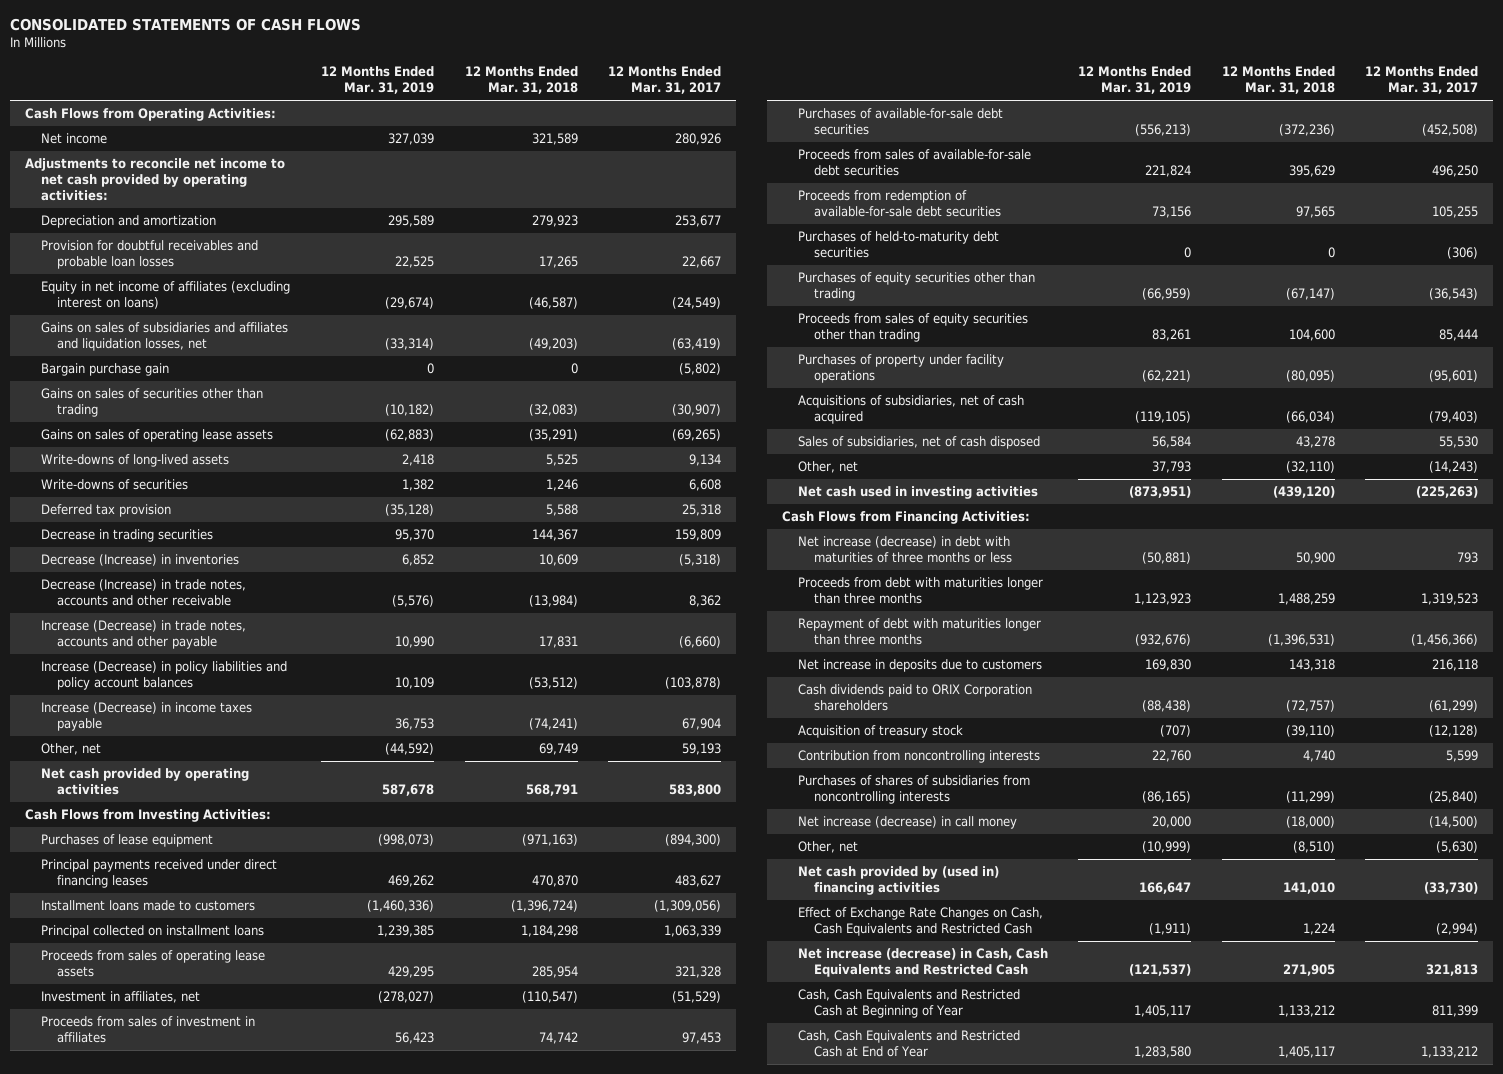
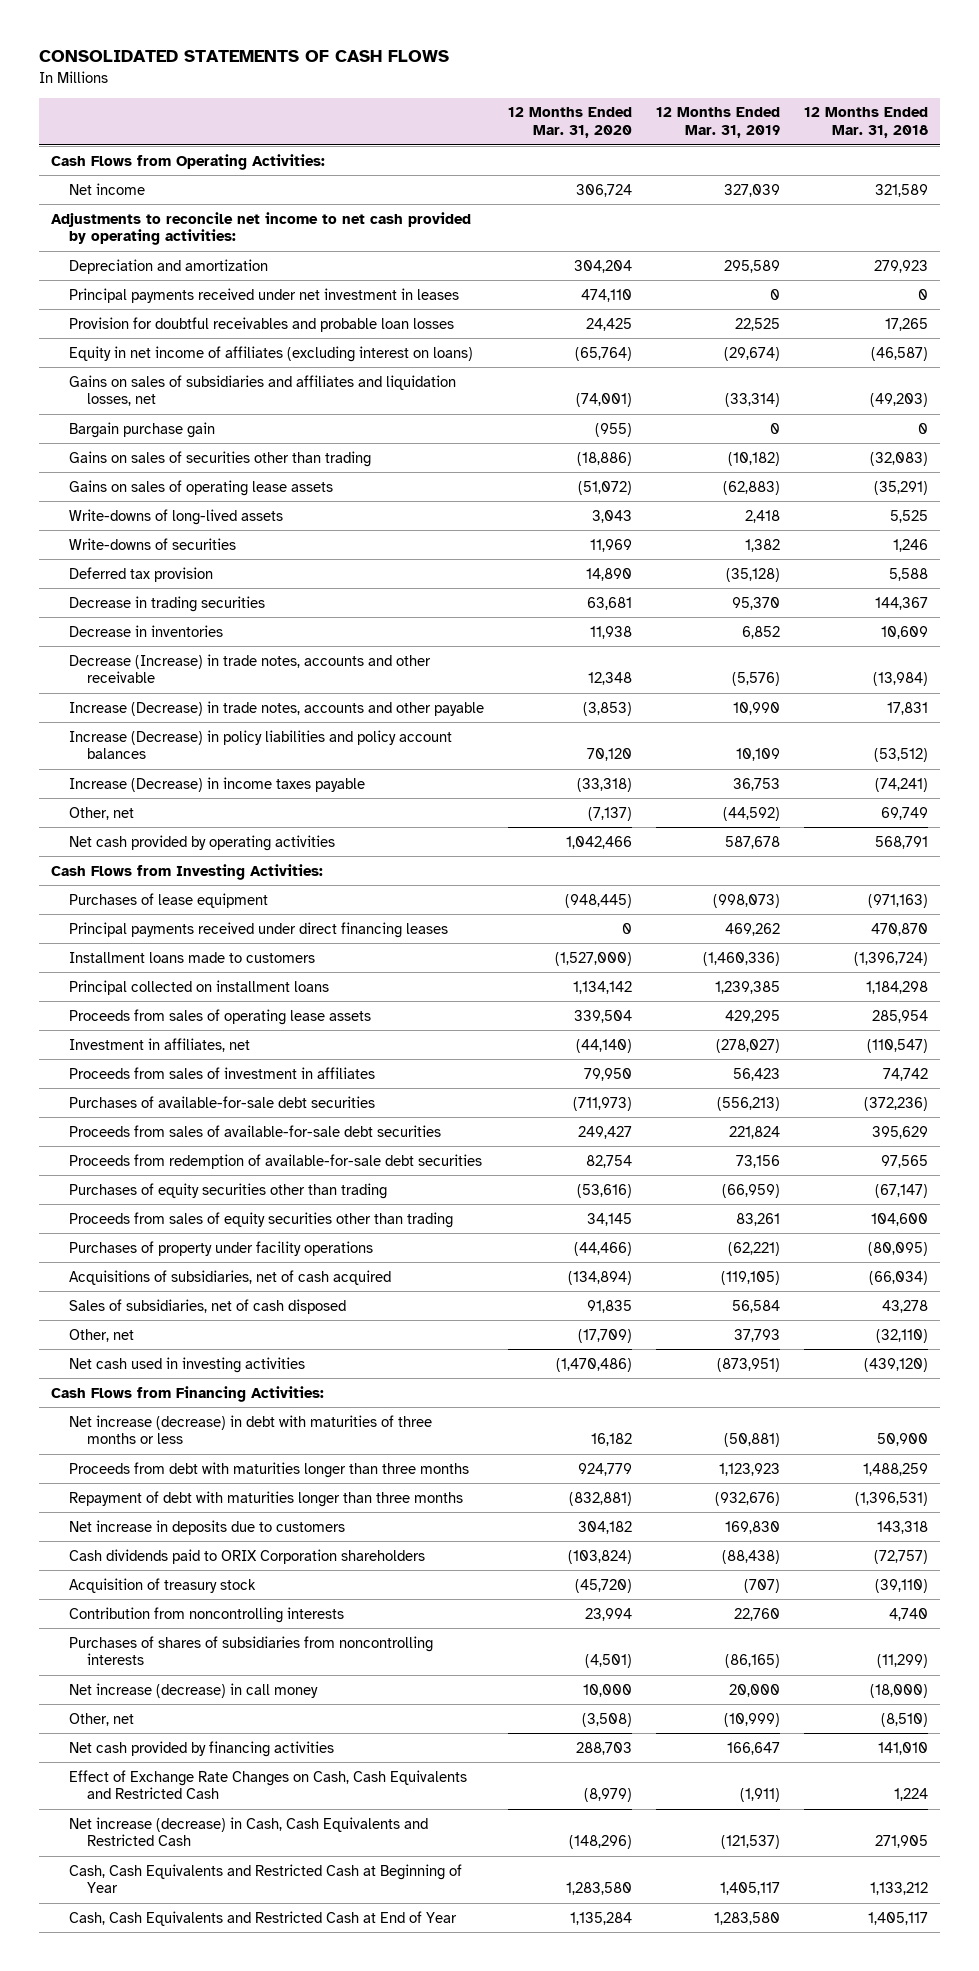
- | 12 Months Ended Mar. 31, 2019 | 12 Months Ended Mar. 31, 2018 | 12 Months Ended Mar. 31, 2017
+ | 12 Months Ended Mar. 31, 2020 | 12 Months Ended Mar. 31, 2019 | 12 Months Ended Mar. 31, 2018
+ Principal payments received under net investment in leases | 474,110 | 0 | 0
- Decrease (Increase) in inventories | 6,852 | 10,609 | (5,318)
+ Decrease in inventories | 11,938 | 6,852 | 10,609
- Purchases of held-to-maturity debt securities | 0 | 0 | (306)
- Net cash provided by (used in) financing activities | 166,647 | 141,010 | (33,730)
+ Net cash provided by financing activities | 288,703 | 166,647 | 141,010

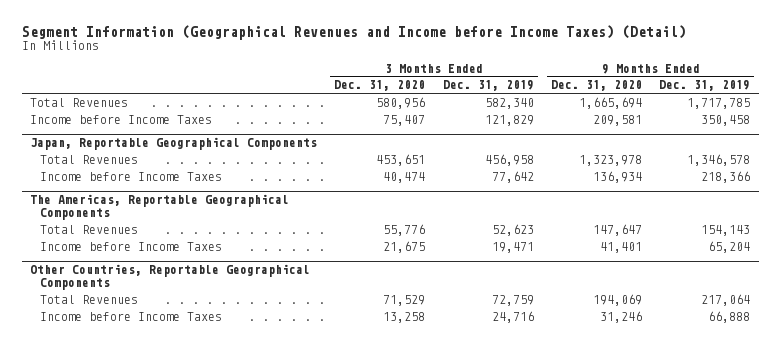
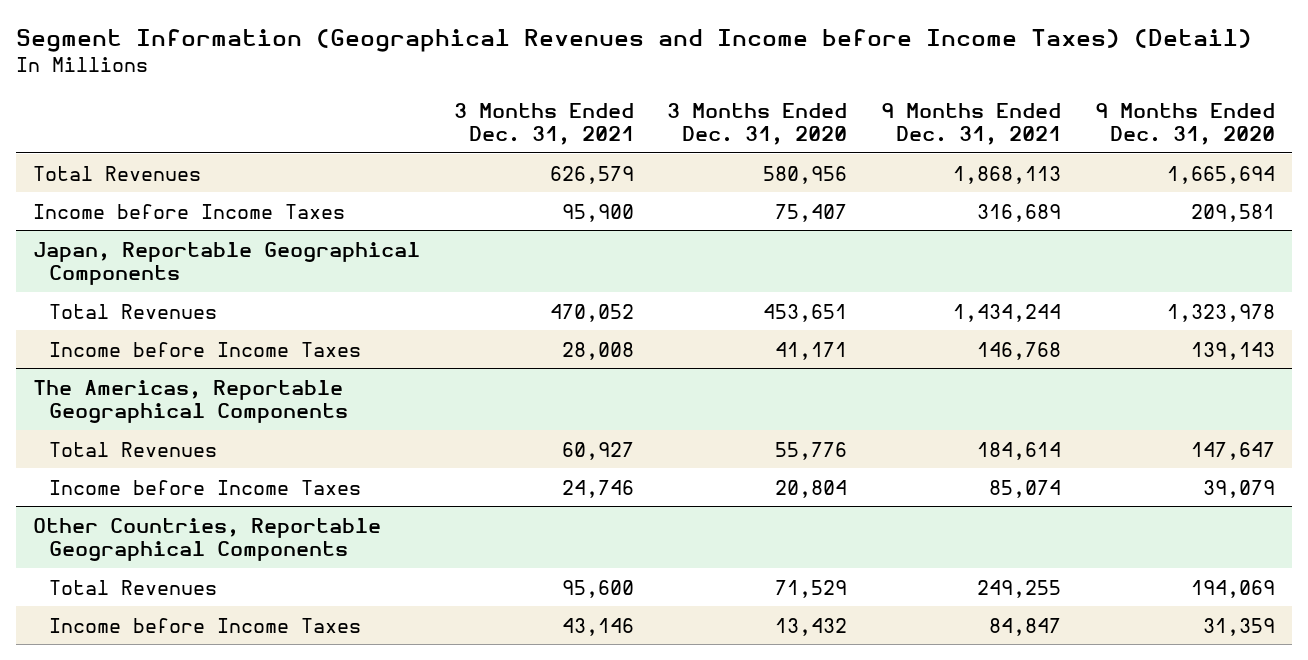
- | 3 Months Ended Dec. 31, 2020 | 3 Months Ended Dec. 31, 2019 | 9 Months Ended Dec. 31, 2020 | 9 Months Ended Dec. 31, 2019
+ | 3 Months Ended Dec. 31, 2021 | 3 Months Ended Dec. 31, 2020 | 9 Months Ended Dec. 31, 2021 | 9 Months Ended Dec. 31, 2020
@ Japan, Reportable Geographical Components
- Income before Income Taxes | 40,474 | 77,642 | 136,934 | 218,366
+ Income before Income Taxes | 28,008 | 41,171 | 146,768 | 139,143
@ The Americas, Reportable Geographical Components
- Income before Income Taxes | 21,675 | 19,471 | 41,401 | 65,204
+ Income before Income Taxes | 24,746 | 20,804 | 85,074 | 39,079
@ Other Countries, Reportable Geographical Components
- Income before Income Taxes | 13,258 | 24,716 | 31,246 | 66,888
+ Income before Income Taxes | 43,146 | 13,432 | 84,847 | 31,359

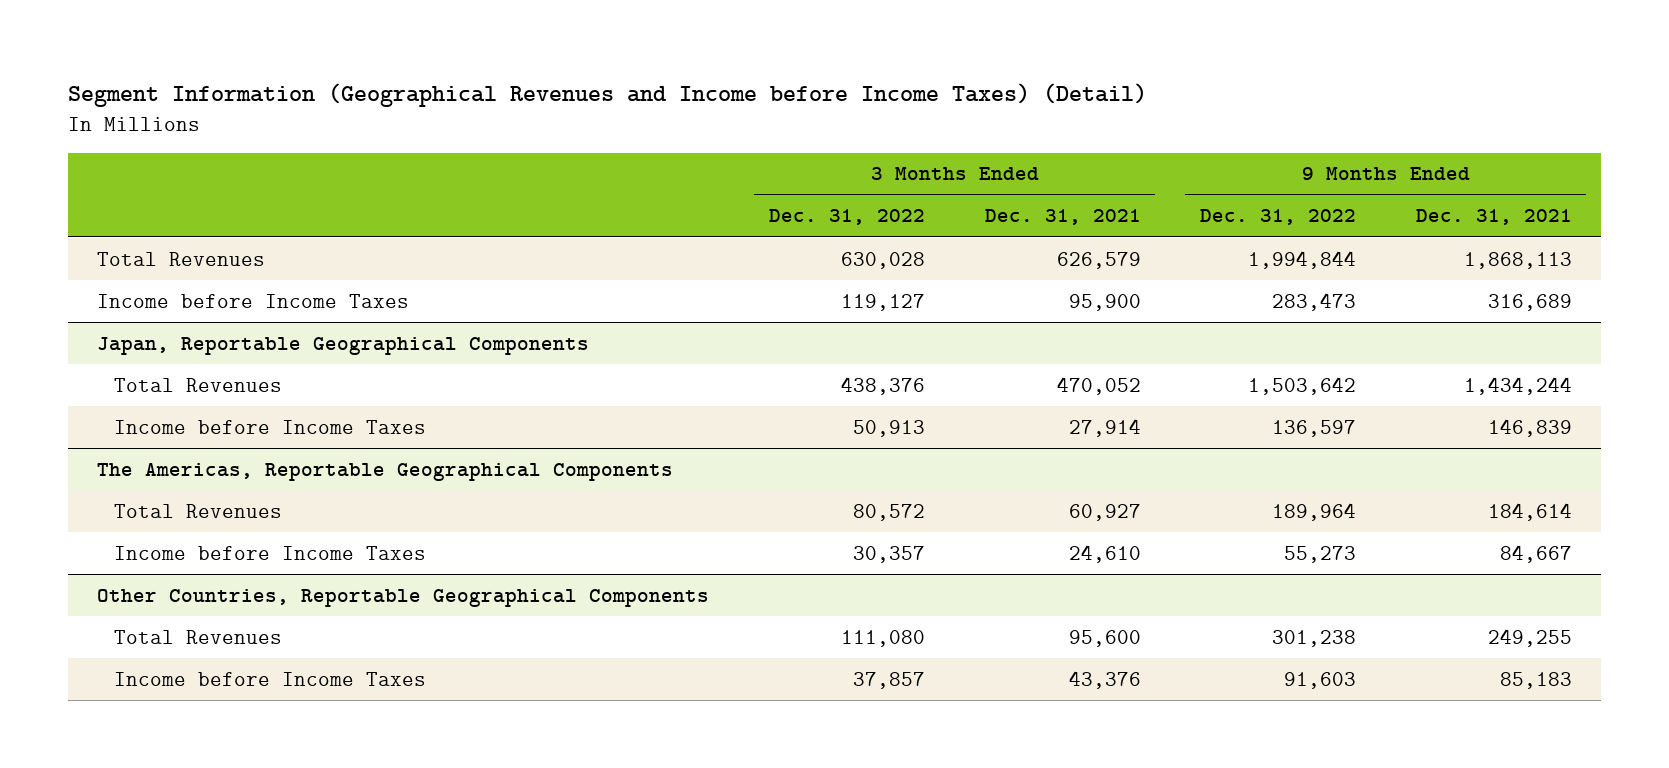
- | 3 Months Ended Dec. 31, 2021 | 3 Months Ended Dec. 31, 2020 | 9 Months Ended Dec. 31, 2021 | 9 Months Ended Dec. 31, 2020
+ | 3 Months Ended Dec. 31, 2022 | 3 Months Ended Dec. 31, 2021 | 9 Months Ended Dec. 31, 2022 | 9 Months Ended Dec. 31, 2021
@ Japan, Reportable Geographical Components
- Income before Income Taxes | 28,008 | 41,171 | 146,768 | 139,143
+ Income before Income Taxes | 50,913 | 27,914 | 136,597 | 146,839
@ The Americas, Reportable Geographical Components
- Income before Income Taxes | 24,746 | 20,804 | 85,074 | 39,079
+ Income before Income Taxes | 30,357 | 24,610 | 55,273 | 84,667
@ Other Countries, Reportable Geographical Components
- Income before Income Taxes | 43,146 | 13,432 | 84,847 | 31,359
+ Income before Income Taxes | 37,857 | 43,376 | 91,603 | 85,183

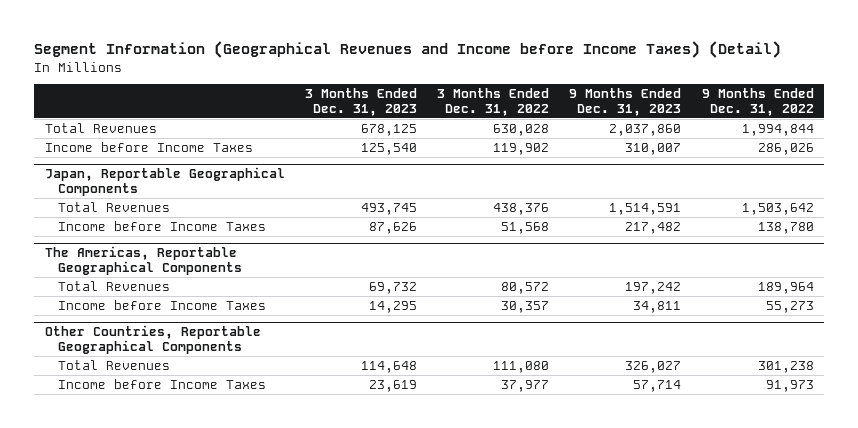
- | 3 Months Ended Dec. 31, 2022 | 3 Months Ended Dec. 31, 2021 | 9 Months Ended Dec. 31, 2022 | 9 Months Ended Dec. 31, 2021
+ | 3 Months Ended Dec. 31, 2023 | 3 Months Ended Dec. 31, 2022 | 9 Months Ended Dec. 31, 2023 | 9 Months Ended Dec. 31, 2022
- Income before Income Taxes | 119,127 | 95,900 | 283,473 | 316,689
+ Income before Income Taxes | 125,540 | 119,902 | 310,007 | 286,026
@ Japan, Reportable Geographical Components
- Income before Income Taxes | 50,913 | 27,914 | 136,597 | 146,839
+ Income before Income Taxes | 87,626 | 51,568 | 217,482 | 138,780
@ Other Countries, Reportable Geographical Components
- Income before Income Taxes | 37,857 | 43,376 | 91,603 | 85,183
+ Income before Income Taxes | 23,619 | 37,977 | 57,714 | 91,973

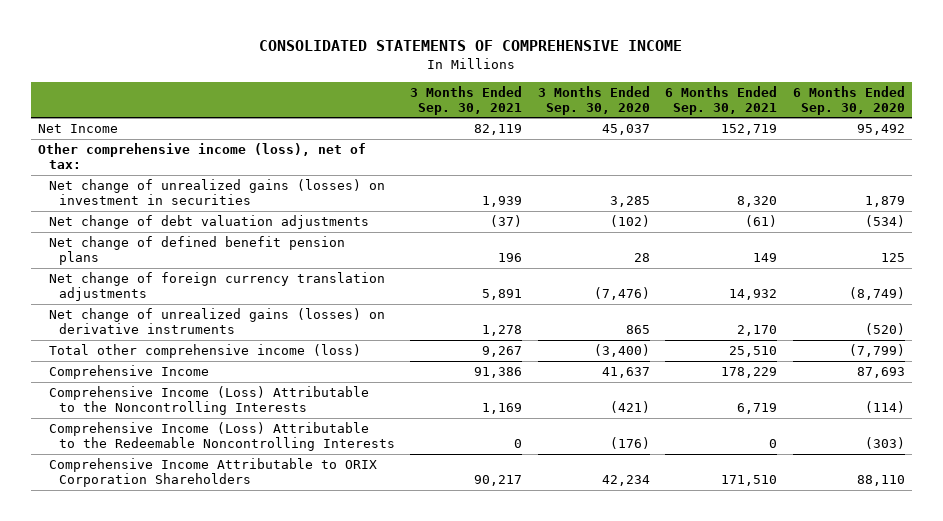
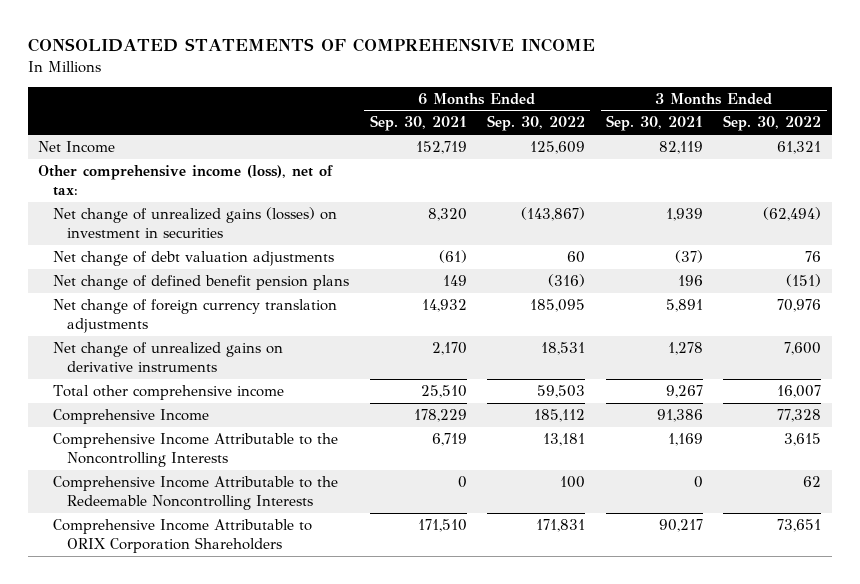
- | 3 Months Ended Sep. 30, 2021 | 3 Months Ended Sep. 30, 2020 | 6 Months Ended Sep. 30, 2021 | 6 Months Ended Sep. 30, 2020
+ | 6 Months Ended Sep. 30, 2021 | 6 Months Ended Sep. 30, 2022 | 3 Months Ended Sep. 30, 2021 | 3 Months Ended Sep. 30, 2022
- Net change of unrealized gains (losses) on derivative instruments | 1,278 | 865 | 2,170 | (520)
- Total other comprehensive income (loss) | 9,267 | (3,400) | 25,510 | (7,799)
+ Net change of unrealized gains on derivative instruments | 2,170 | 18,531 | 1,278 | 7,600
+ Total other comprehensive income | 25,510 | 59,503 | 9,267 | 16,007
- Comprehensive Income (Loss) Attributable to the Noncontrolling Interests | 1,169 | (421) | 6,719 | (114)
- Comprehensive Income (Loss) Attributable to the Redeemable Noncontrolling Interests | 0 | (176) | 0 | (303)
+ Comprehensive Income Attributable to the Noncontrolling Interests | 6,719 | 13,181 | 1,169 | 3,615
+ Comprehensive Income Attributable to the Redeemable Noncontrolling Interests | 0 | 100 | 0 | 62

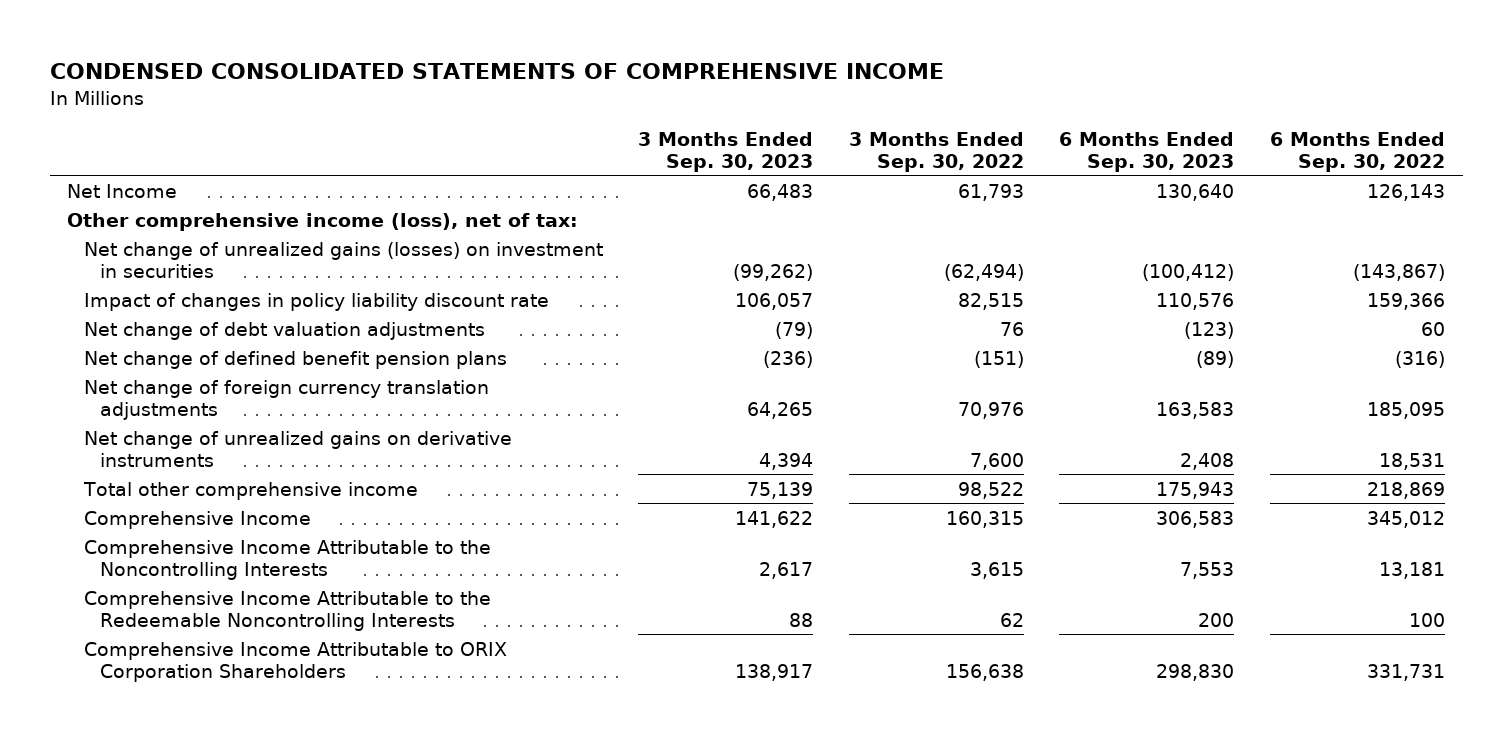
- CONSOLIDATED STATEMENTS OF COMPREHENSIVE INCOME
+ CONDENSED CONSOLIDATED STATEMENTS OF COMPREHENSIVE INCOME
- | 6 Months Ended Sep. 30, 2021 | 6 Months Ended Sep. 30, 2022 | 3 Months Ended Sep. 30, 2021 | 3 Months Ended Sep. 30, 2022
+ | 3 Months Ended Sep. 30, 2023 | 3 Months Ended Sep. 30, 2022 | 6 Months Ended Sep. 30, 2023 | 6 Months Ended Sep. 30, 2022
- Net Income | 152,719 | 125,609 | 82,119 | 61,321
+ Net Income | 66,483 | 61,793 | 130,640 | 126,143
+ Impact of changes in policy liability discount rate | 106,057 | 82,515 | 110,576 | 159,366
- Total other comprehensive income | 25,510 | 59,503 | 9,267 | 16,007
- Comprehensive Income | 178,229 | 185,112 | 91,386 | 77,328
+ Total other comprehensive income | 75,139 | 98,522 | 175,943 | 218,869
+ Comprehensive Income | 141,622 | 160,315 | 306,583 | 345,012
- Comprehensive Income Attributable to ORIX Corporation Shareholders | 171,510 | 171,831 | 90,217 | 73,651
+ Comprehensive Income Attributable to ORIX Corporation Shareholders | 138,917 | 156,638 | 298,830 | 331,731

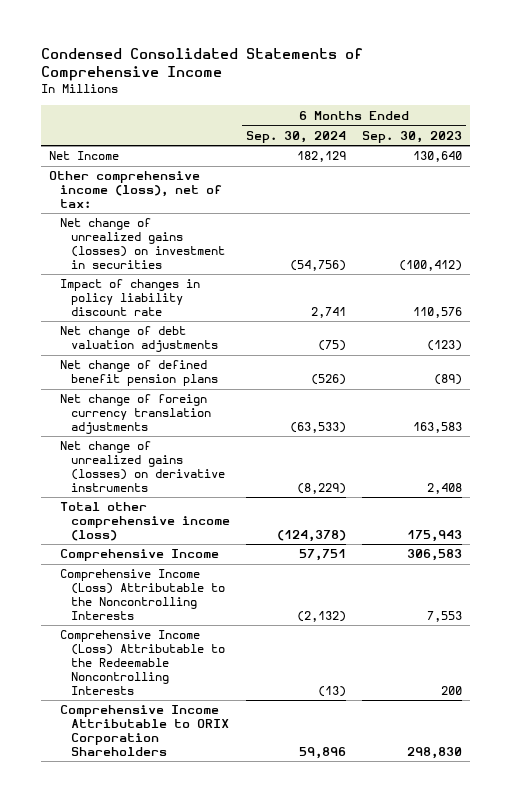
- CONDENSED CONSOLIDATED STATEMENTS OF COMPREHENSIVE INCOME
+ Condensed Consolidated Statements of Comprehensive Income
- | 3 Months Ended Sep. 30, 2023 | 3 Months Ended Sep. 30, 2022 | 6 Months Ended Sep. 30, 2023 | 6 Months Ended Sep. 30, 2022
+ | 6 Months Ended Sep. 30, 2024 | 6 Months Ended Sep. 30, 2023
- Net change of unrealized gains on derivative instruments | 4,394 | 7,600 | 2,408 | 18,531
- Total other comprehensive income | 75,139 | 98,522 | 175,943 | 218,869
+ Net change of unrealized gains (losses) on derivative instruments | (8,229) | 2,408
+ Total other comprehensive income (loss) | (124,378) | 175,943
- Comprehensive Income Attributable to the Noncontrolling Interests | 2,617 | 3,615 | 7,553 | 13,181
- Comprehensive Income Attributable to the Redeemable Noncontrolling Interests | 88 | 62 | 200 | 100
+ Comprehensive Income (Loss) Attributable to the Noncontrolling Interests | (2,132) | 7,553
+ Comprehensive Income (Loss) Attributable to the Redeemable Noncontrolling Interests | (13) | 200

